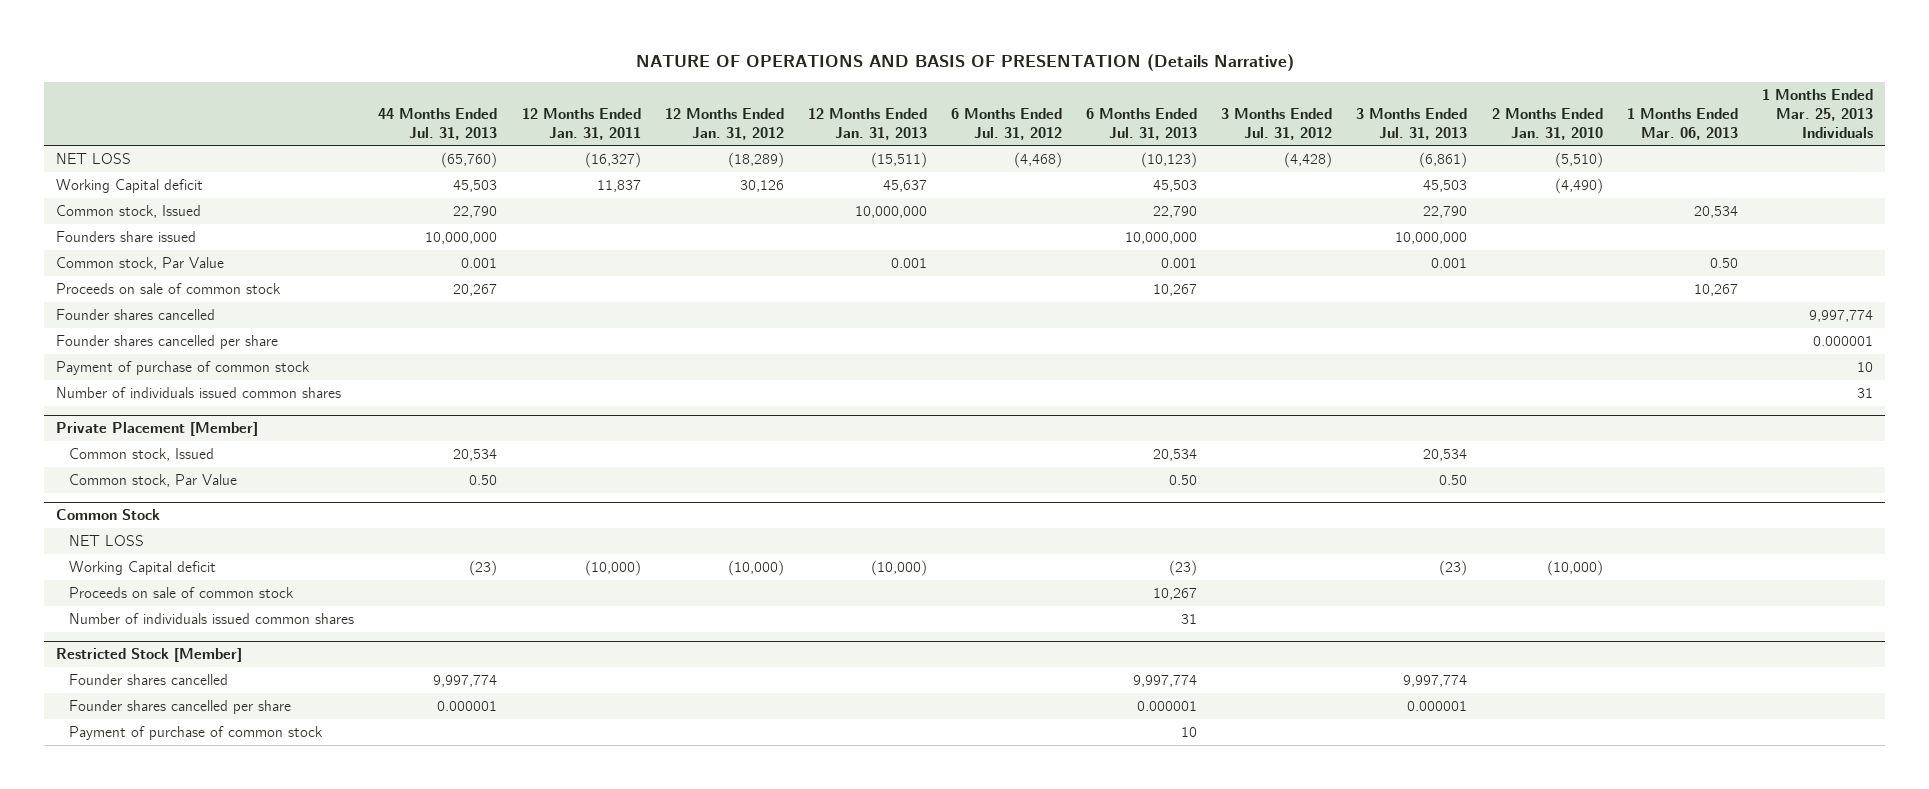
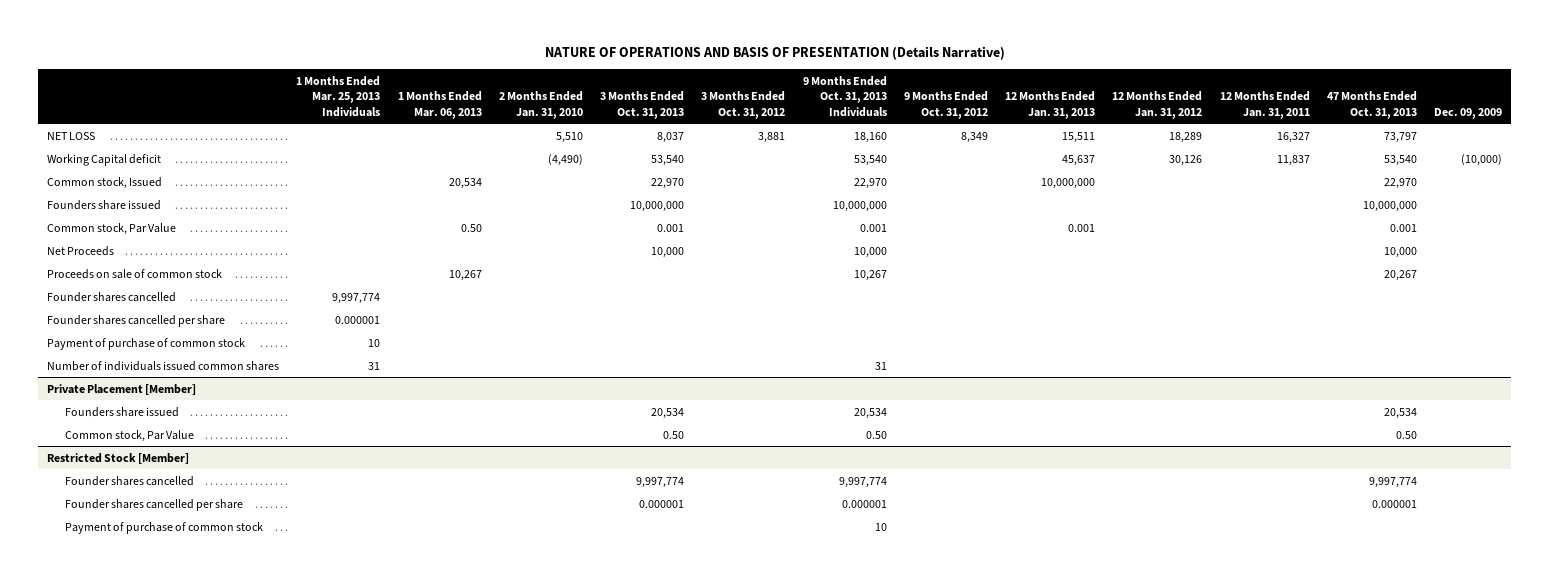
- | 44 Months Ended Jul. 31, 2013 | 12 Months Ended Jan. 31, 2011 | 12 Months Ended Jan. 31, 2012 | 12 Months Ended Jan. 31, 2013 | 6 Months Ended Jul. 31, 2012 | 6 Months Ended Jul. 31, 2013 | 3 Months Ended Jul. 31, 2012 | 3 Months Ended Jul. 31, 2013 | 2 Months Ended Jan. 31, 2010 | 1 Months Ended Mar. 06, 2013 | 1 Months Ended Mar. 25, 2013 Individuals
+ | 1 Months Ended Mar. 25, 2013 Individuals | 1 Months Ended Mar. 06, 2013 | 2 Months Ended Jan. 31, 2010 | 3 Months Ended Oct. 31, 2013 | 3 Months Ended Oct. 31, 2012 | 9 Months Ended Oct. 31, 2013 Individuals | 9 Months Ended Oct. 31, 2012 | 12 Months Ended Jan. 31, 2013 | 12 Months Ended Jan. 31, 2012 | 12 Months Ended Jan. 31, 2011 | 47 Months Ended Oct. 31, 2013 | Dec. 09, 2009
- NET LOSS | (65,760) | (16,327) | (18,289) | (15,511) | (4,468) | (10,123) | (4,428) | (6,861) | (5,510) | |
+ NET LOSS | | | 5,510 | 8,037 | 3,881 | 18,160 | 8,349 | 15,511 | 18,289 | 16,327 | 73,797 |
+ Net Proceeds | | | | 10,000 | | 10,000 | | | | | 10,000 |
@ Private Placement [Member]
- Common stock, Issued | 20,534 | | | | | 20,534 | | 20,534 | | |
+ Founders share issued | | | | 20,534 | | 20,534 | | | | | 20,534 |
- Common Stock
- NET LOSS
- Working Capital deficit | (23) | (10,000) | (10,000) | (10,000) | | (23) | | (23) | (10,000) | |
- Proceeds on sale of common stock | | | | | | 10,267 | | | | |
- Number of individuals issued common shares | | | | | | 31 | | | | |

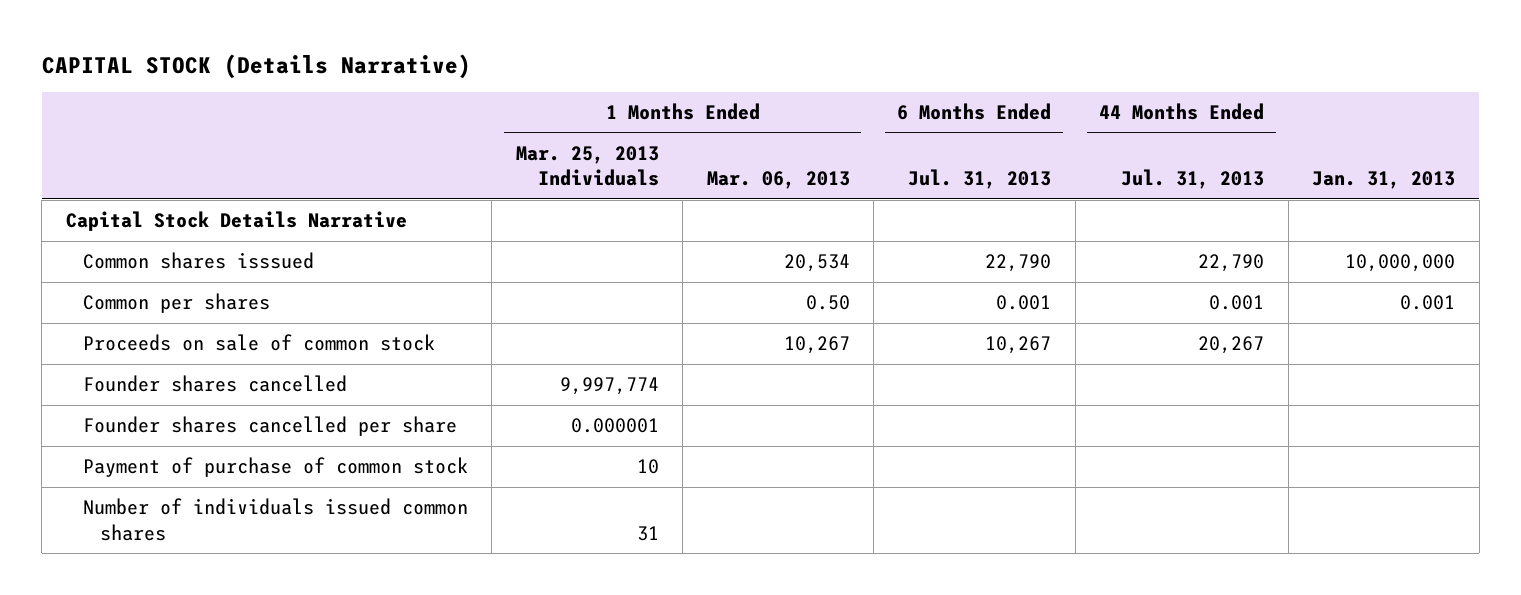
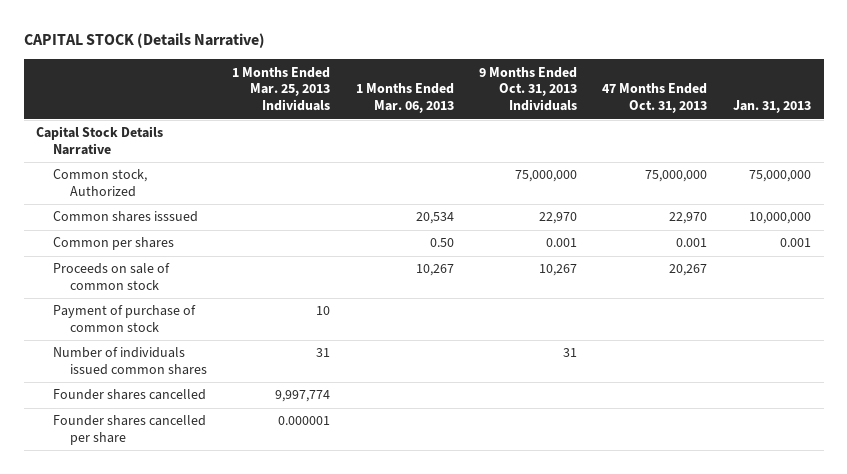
- | 1 Months Ended Mar. 25, 2013 Individuals | 1 Months Ended Mar. 06, 2013 | 6 Months Ended Jul. 31, 2013 | 44 Months Ended Jul. 31, 2013 | Jan. 31, 2013
+ | 1 Months Ended Mar. 25, 2013 Individuals | 1 Months Ended Mar. 06, 2013 | 9 Months Ended Oct. 31, 2013 Individuals | 47 Months Ended Oct. 31, 2013 | Jan. 31, 2013
+ Common stock, Authorized | | | 75,000,000 | 75,000,000 | 75,000,000
moved down: Founder shares cancelled | 9,997,774 | | | |
moved down: Founder shares cancelled per share | 0.000001 | | | |

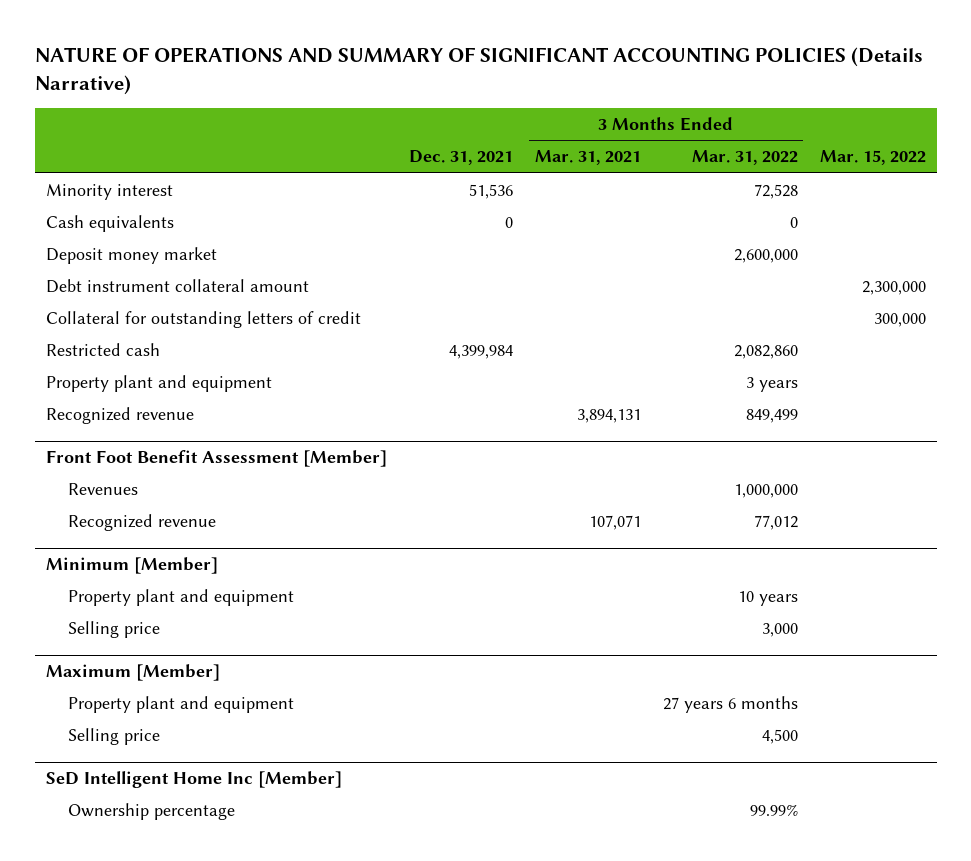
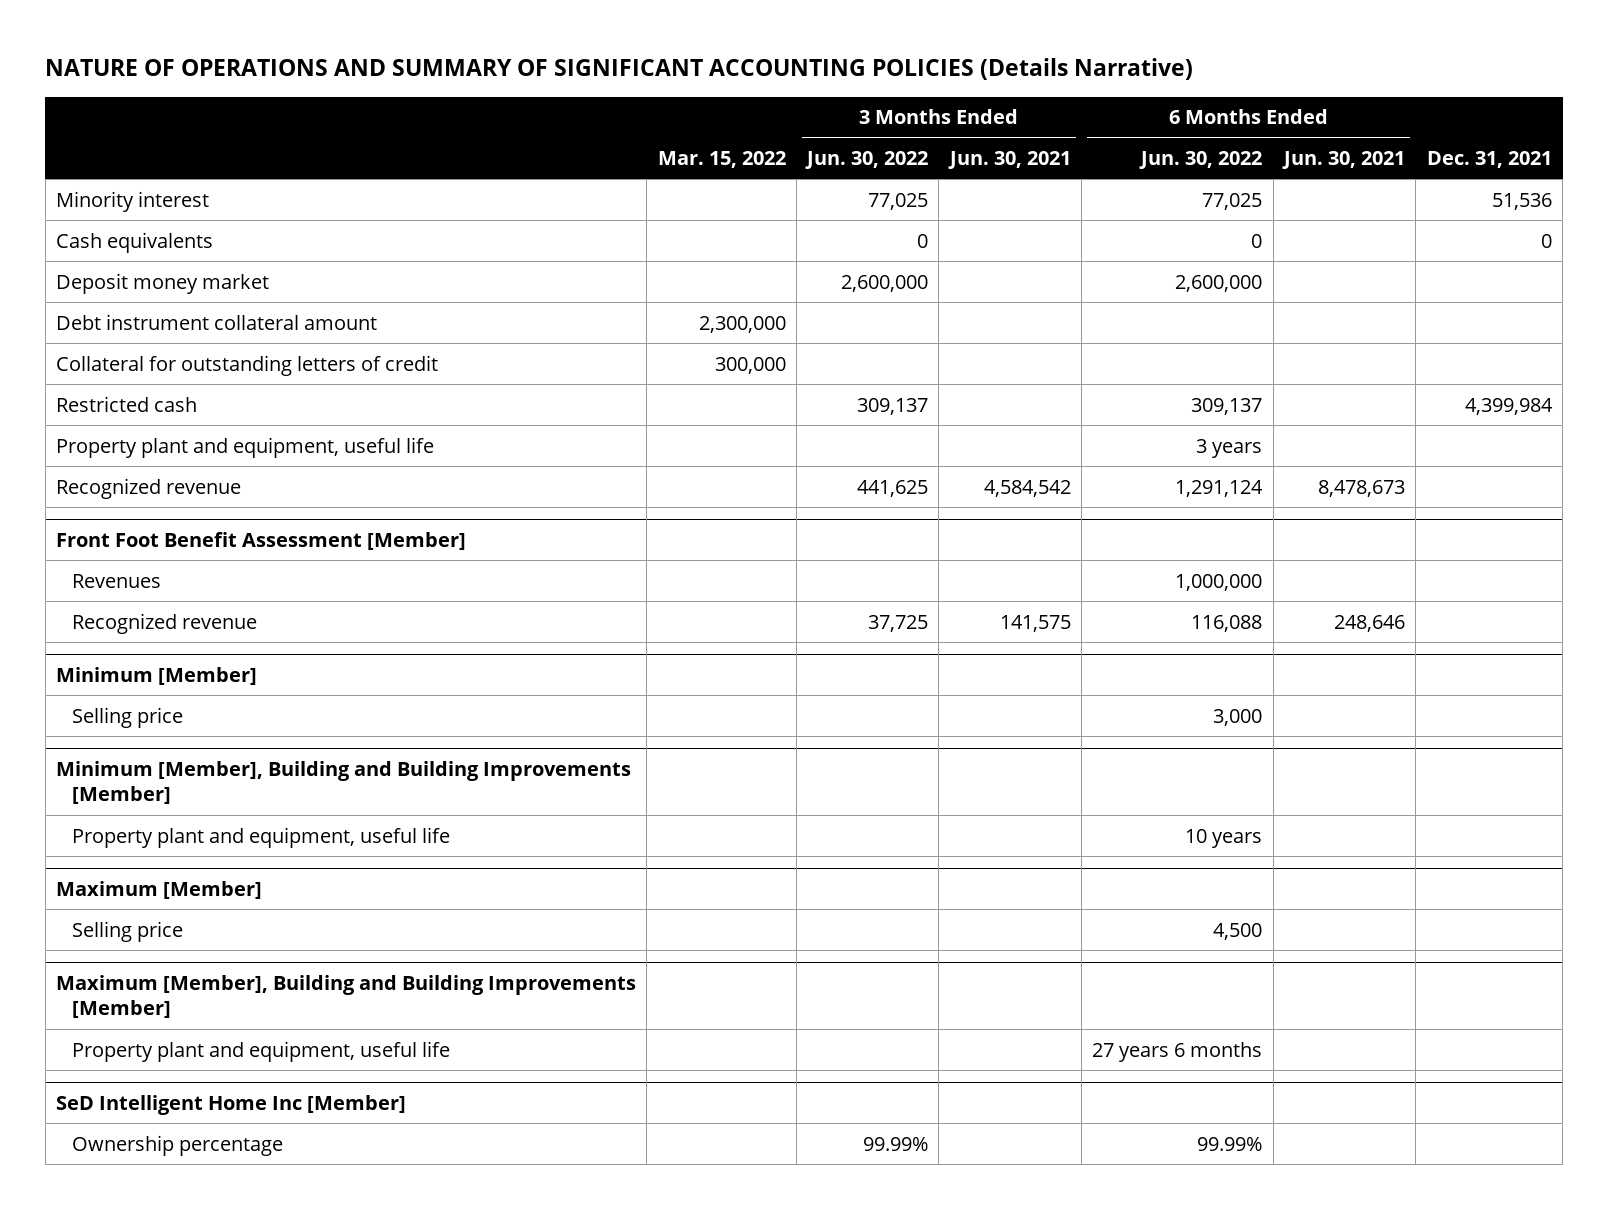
- | Dec. 31, 2021 | 3 Months Ended Mar. 31, 2021 | 3 Months Ended Mar. 31, 2022 | Mar. 15, 2022
+ | Mar. 15, 2022 | 3 Months Ended Jun. 30, 2022 | 3 Months Ended Jun. 30, 2021 | 6 Months Ended Jun. 30, 2022 | 6 Months Ended Jun. 30, 2021 | Dec. 31, 2021
- Property plant and equipment | | | 3 years |
+ Property plant and equipment, useful life | | | | 3 years | |
@ Minimum [Member]
- Property plant and equipment | | | 10 years |
+ Minimum [Member], Building and Building Improvements [Member]
+ Property plant and equipment, useful life | | | | 10 years | |
@ Maximum [Member]
- Property plant and equipment | | | 27 years 6 months |
+ Maximum [Member], Building and Building Improvements [Member]
+ Property plant and equipment, useful life | | | | 27 years 6 months | |

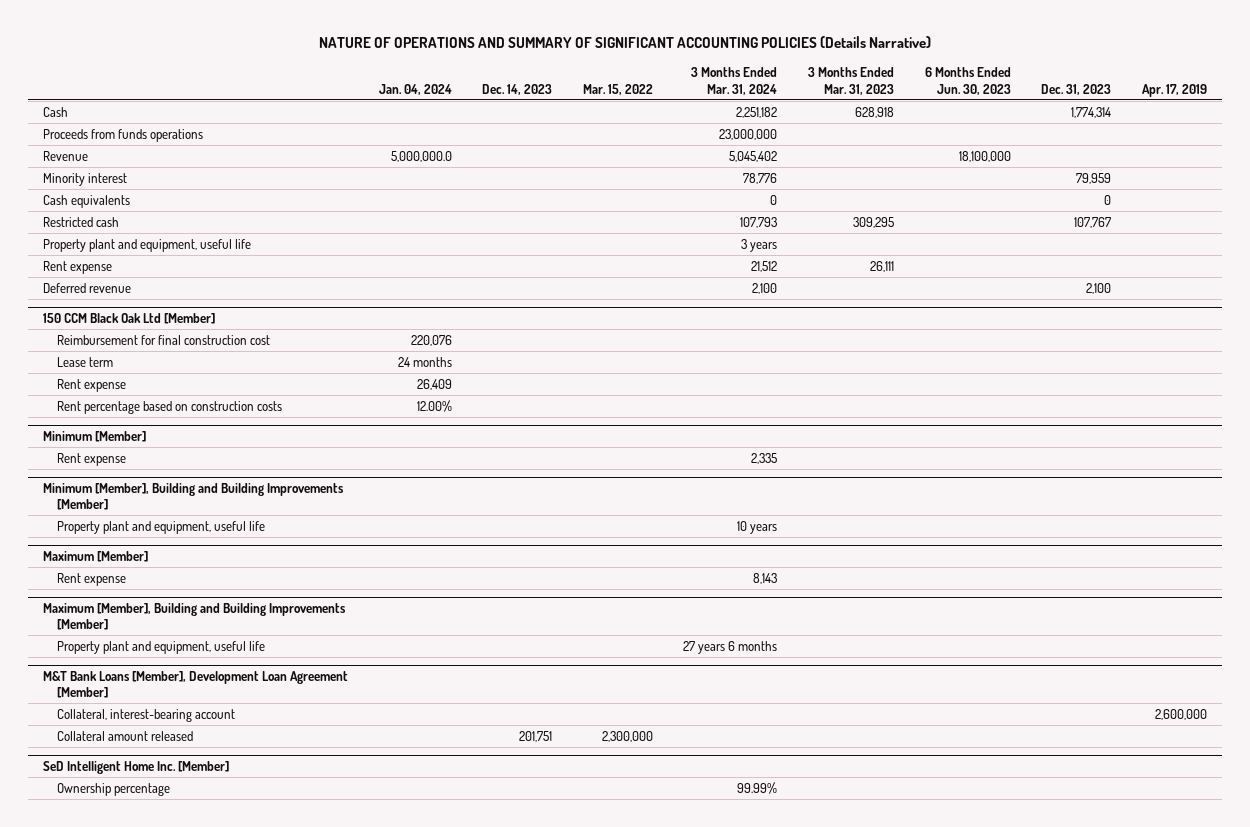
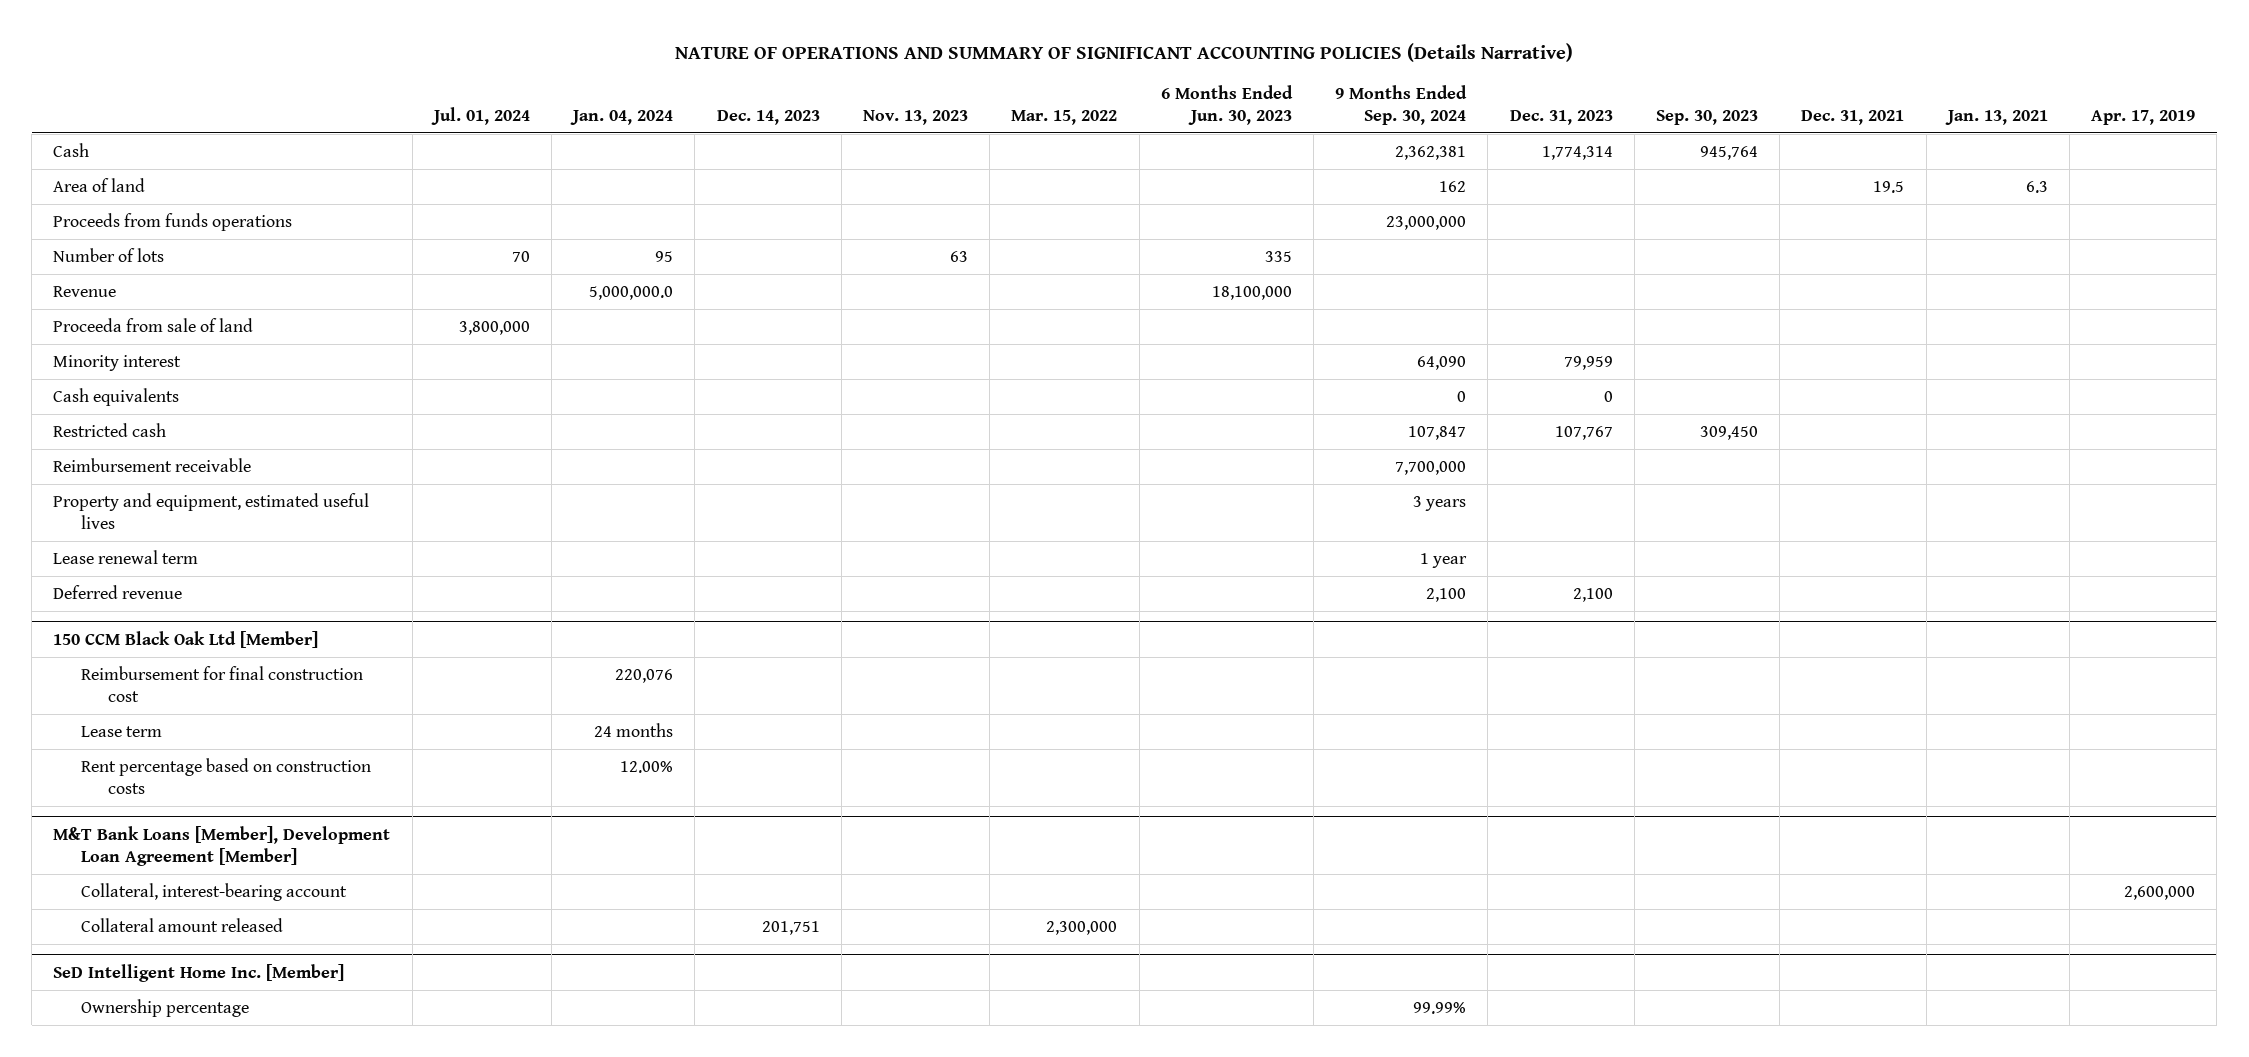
- | Jan. 04, 2024 | Dec. 14, 2023 | Mar. 15, 2022 | 3 Months Ended Mar. 31, 2024 | 3 Months Ended Mar. 31, 2023 | 6 Months Ended Jun. 30, 2023 | Dec. 31, 2023 | Apr. 17, 2019
+ | Jul. 01, 2024 | Jan. 04, 2024 | Dec. 14, 2023 | Nov. 13, 2023 | Mar. 15, 2022 | 6 Months Ended Jun. 30, 2023 | 9 Months Ended Sep. 30, 2024 | Dec. 31, 2023 | Sep. 30, 2023 | Dec. 31, 2021 | Jan. 13, 2021 | Apr. 17, 2019
+ Area of land | | | | | | | 162 | | | 19.5 | 6.3 |
+ Number of lots | 70 | 95 | | 63 | | 335 | | | | | |
+ Proceeda from sale of land | 3,800,000 | | | | | | | | | | |
- Property plant and equipment, useful life | | | | 3 years | | | |
- Rent expense | | | | 21,512 | 26,111 | | |
+ Reimbursement receivable | | | | | | | 7,700,000 | | | | |
+ Property and equipment, estimated useful lives | | | | | | | 3 years | | | | |
+ Lease renewal term | | | | | | | 1 year | | | | |
@ 150 CCM Black Oak Ltd [Member]
- Rent expense | 26,409 | | | | | | |
- Minimum [Member]
- Rent expense | | | | 2,335 | | | |
- Minimum [Member], Building and Building Improvements [Member]
- Property plant and equipment, useful life | | | | 10 years | | | |
- Maximum [Member]
- Rent expense | | | | 8,143 | | | |
- Maximum [Member], Building and Building Improvements [Member]
- Property plant and equipment, useful life | | | | 27 years 6 months | | | |

